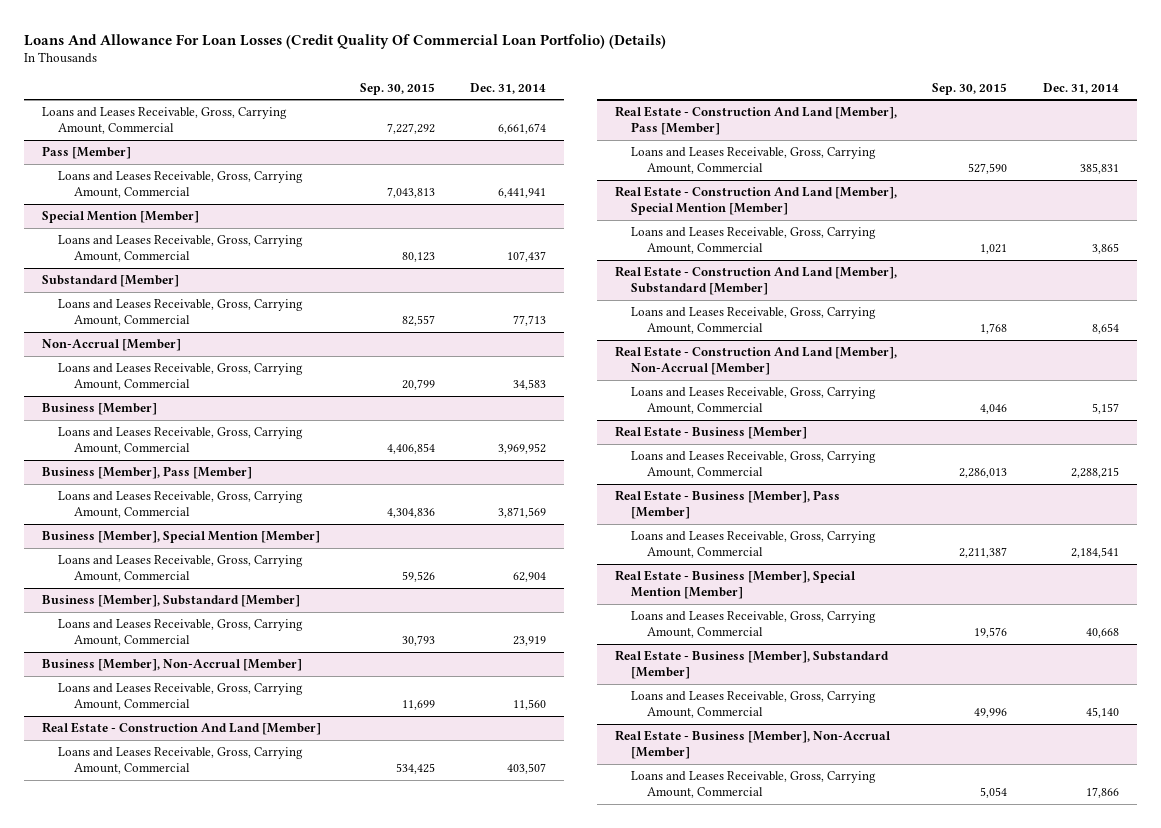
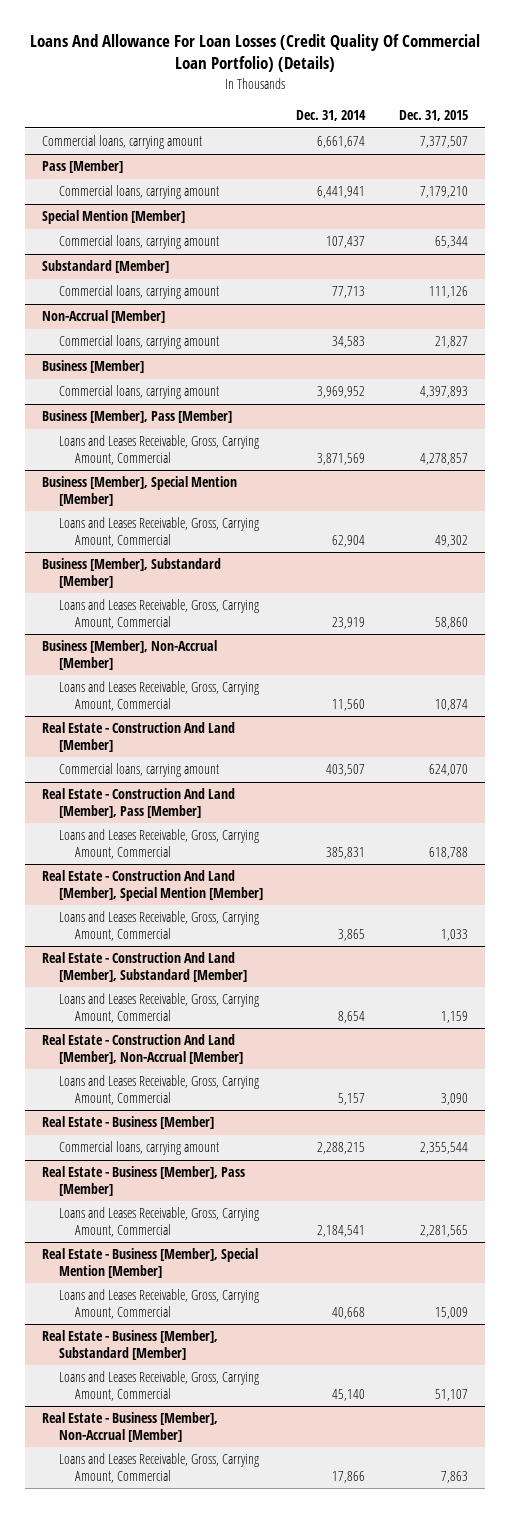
- | Sep. 30, 2015 | Dec. 31, 2014
+ | Dec. 31, 2014 | Dec. 31, 2015
- Loans and Leases Receivable, Gross, Carrying Amount, Commercial | 7,227,292 | 6,661,674
+ Commercial loans, carrying amount | 6,661,674 | 7,377,507
@ Pass [Member]
- Loans and Leases Receivable, Gross, Carrying Amount, Commercial | 7,043,813 | 6,441,941
+ Commercial loans, carrying amount | 6,441,941 | 7,179,210
@ Special Mention [Member]
- Loans and Leases Receivable, Gross, Carrying Amount, Commercial | 80,123 | 107,437
+ Commercial loans, carrying amount | 107,437 | 65,344
@ Substandard [Member]
- Loans and Leases Receivable, Gross, Carrying Amount, Commercial | 82,557 | 77,713
+ Commercial loans, carrying amount | 77,713 | 111,126
@ Non-Accrual [Member]
- Loans and Leases Receivable, Gross, Carrying Amount, Commercial | 20,799 | 34,583
+ Commercial loans, carrying amount | 34,583 | 21,827
@ Business [Member]
- Loans and Leases Receivable, Gross, Carrying Amount, Commercial | 4,406,854 | 3,969,952
+ Commercial loans, carrying amount | 3,969,952 | 4,397,893
@ Real Estate - Construction And Land [Member]
- Loans and Leases Receivable, Gross, Carrying Amount, Commercial | 534,425 | 403,507
+ Commercial loans, carrying amount | 403,507 | 624,070
@ Real Estate - Business [Member]
- Loans and Leases Receivable, Gross, Carrying Amount, Commercial | 2,286,013 | 2,288,215
+ Commercial loans, carrying amount | 2,288,215 | 2,355,544

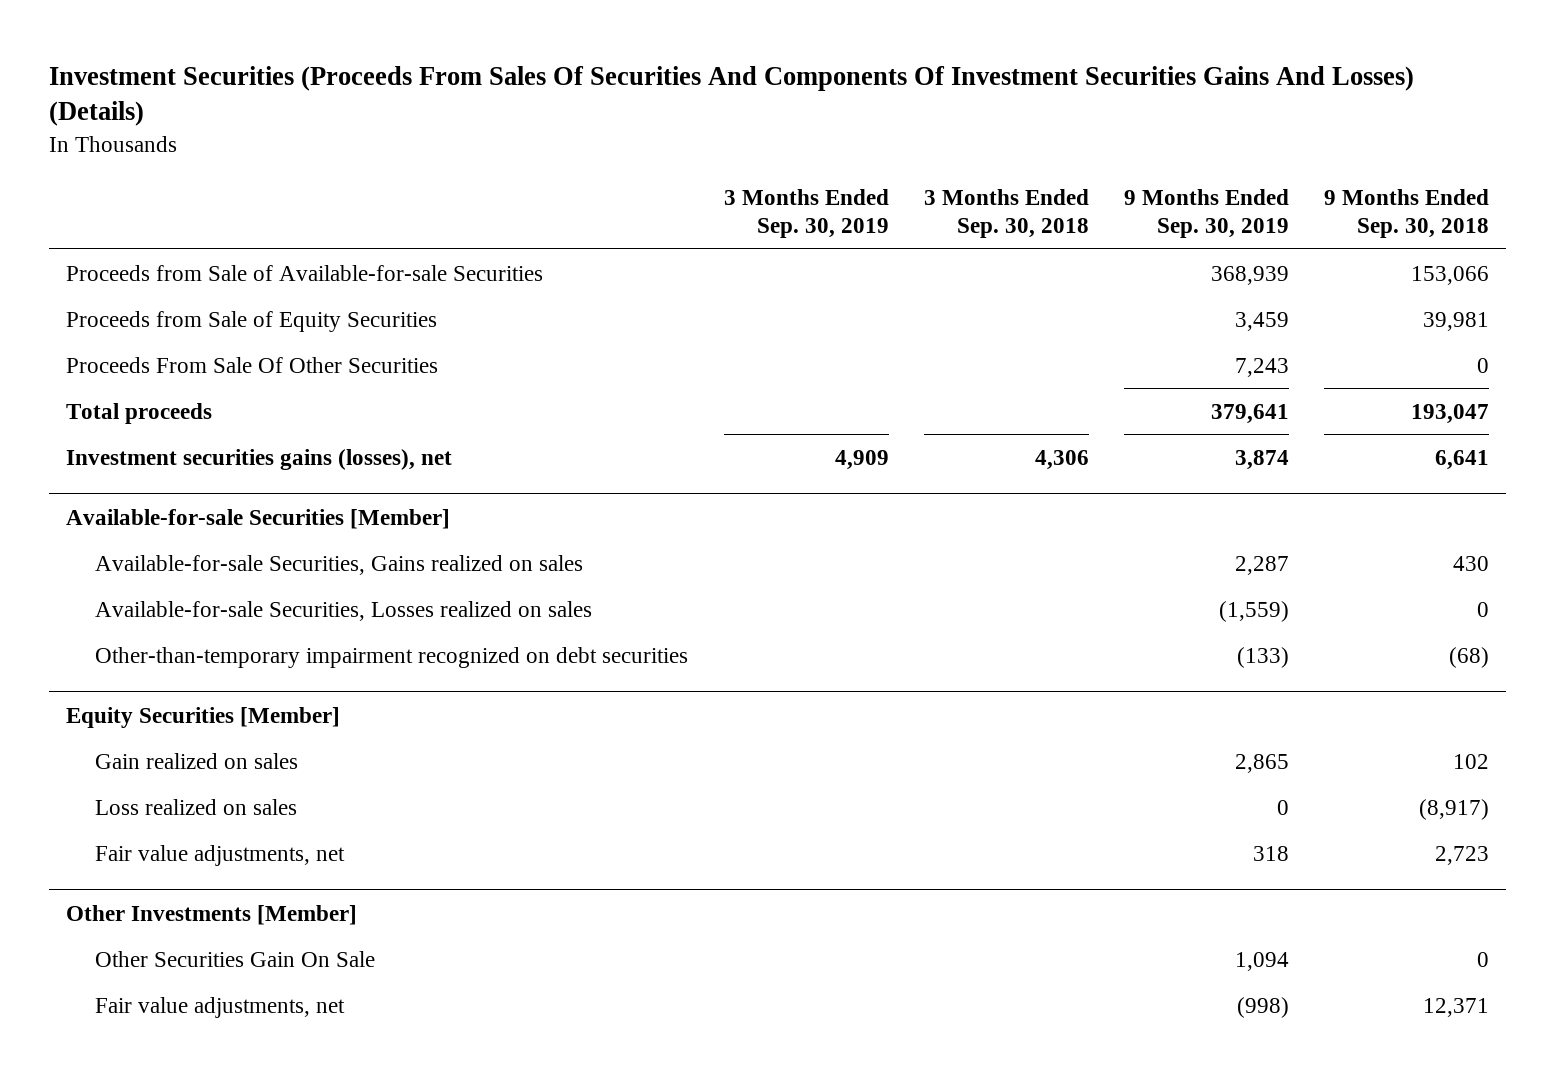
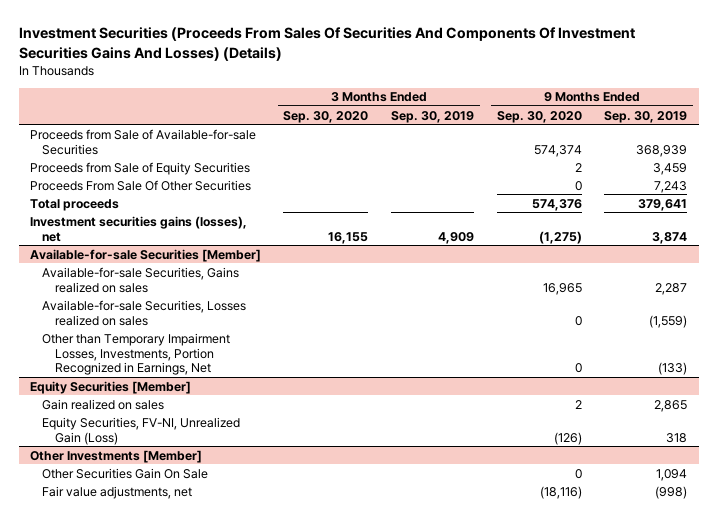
- | 3 Months Ended Sep. 30, 2019 | 3 Months Ended Sep. 30, 2018 | 9 Months Ended Sep. 30, 2019 | 9 Months Ended Sep. 30, 2018
+ | 3 Months Ended Sep. 30, 2020 | 3 Months Ended Sep. 30, 2019 | 9 Months Ended Sep. 30, 2020 | 9 Months Ended Sep. 30, 2019
@ Available-for-sale Securities [Member]
- Other-than-temporary impairment recognized on debt securities | | | (133) | (68)
+ Other than Temporary Impairment Losses, Investments, Portion Recognized in Earnings, Net | | | 0 | (133)
@ Equity Securities [Member]
- Loss realized on sales | | | 0 | (8,917)
- Fair value adjustments, net | | | 318 | 2,723
+ Equity Securities, FV-NI, Unrealized Gain (Loss) | | | (126) | 318

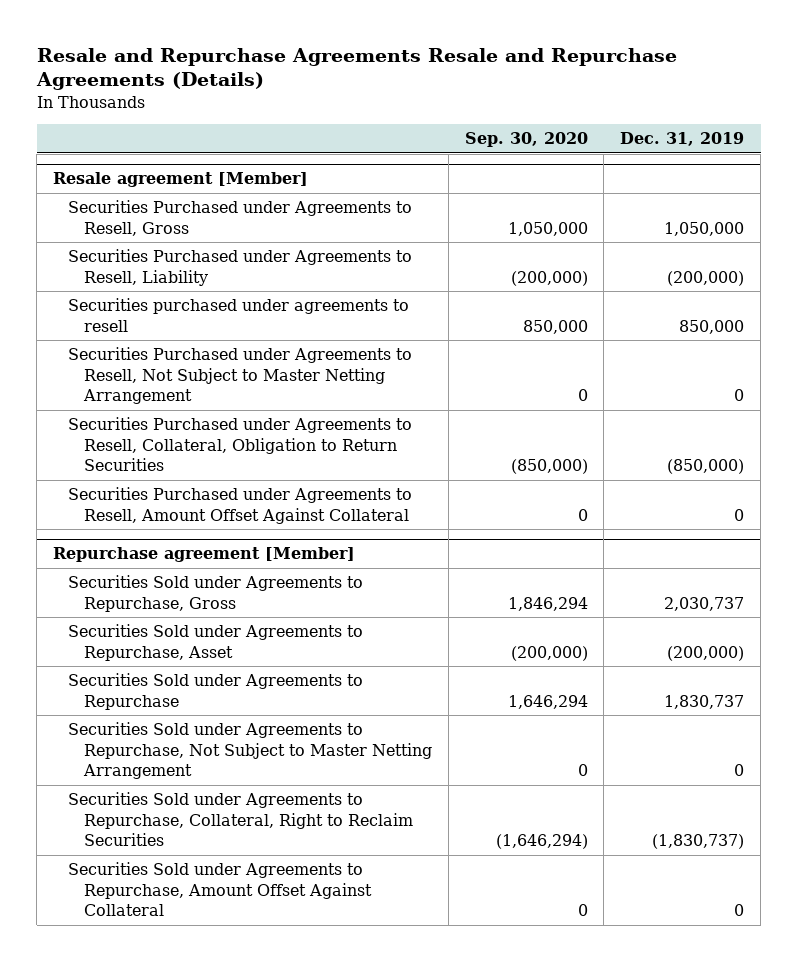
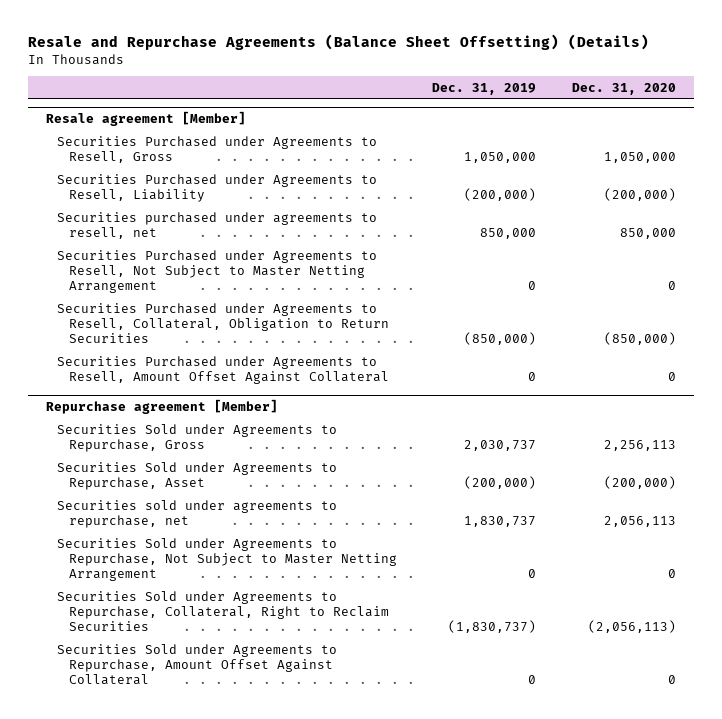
- Resale and Repurchase Agreements Resale and Repurchase Agreements (Details)
+ Resale and Repurchase Agreements (Balance Sheet Offsetting) (Details)
- | Sep. 30, 2020 | Dec. 31, 2019
+ | Dec. 31, 2019 | Dec. 31, 2020
@ Resale agreement [Member]
- Securities purchased under agreements to resell | 850,000 | 850,000
+ Securities purchased under agreements to resell, net | 850,000 | 850,000
@ Repurchase agreement [Member]
- Securities Sold under Agreements to Repurchase | 1,646,294 | 1,830,737
+ Securities sold under agreements to repurchase, net | 1,830,737 | 2,056,113

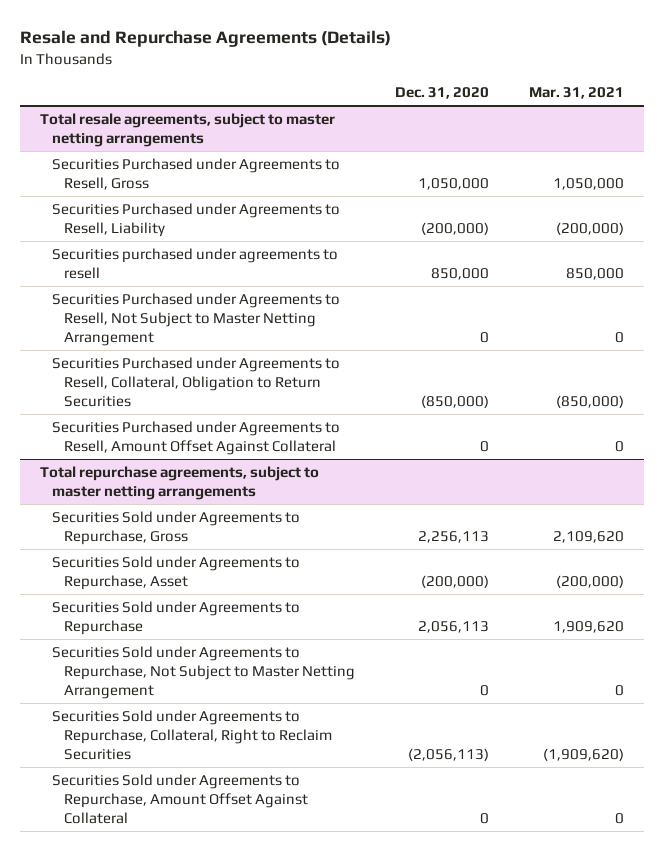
- Resale and Repurchase Agreements (Balance Sheet Offsetting) (Details)
+ Resale and Repurchase Agreements (Details)
- | Dec. 31, 2019 | Dec. 31, 2020
+ | Dec. 31, 2020 | Mar. 31, 2021
- Resale agreement [Member]
+ Total resale agreements, subject to master netting arrangements
- Securities purchased under agreements to resell, net | 850,000 | 850,000
+ Securities purchased under agreements to resell | 850,000 | 850,000
- Repurchase agreement [Member]
+ Total repurchase agreements, subject to master netting arrangements
- Securities sold under agreements to repurchase, net | 1,830,737 | 2,056,113
+ Securities Sold under Agreements to Repurchase | 2,056,113 | 1,909,620

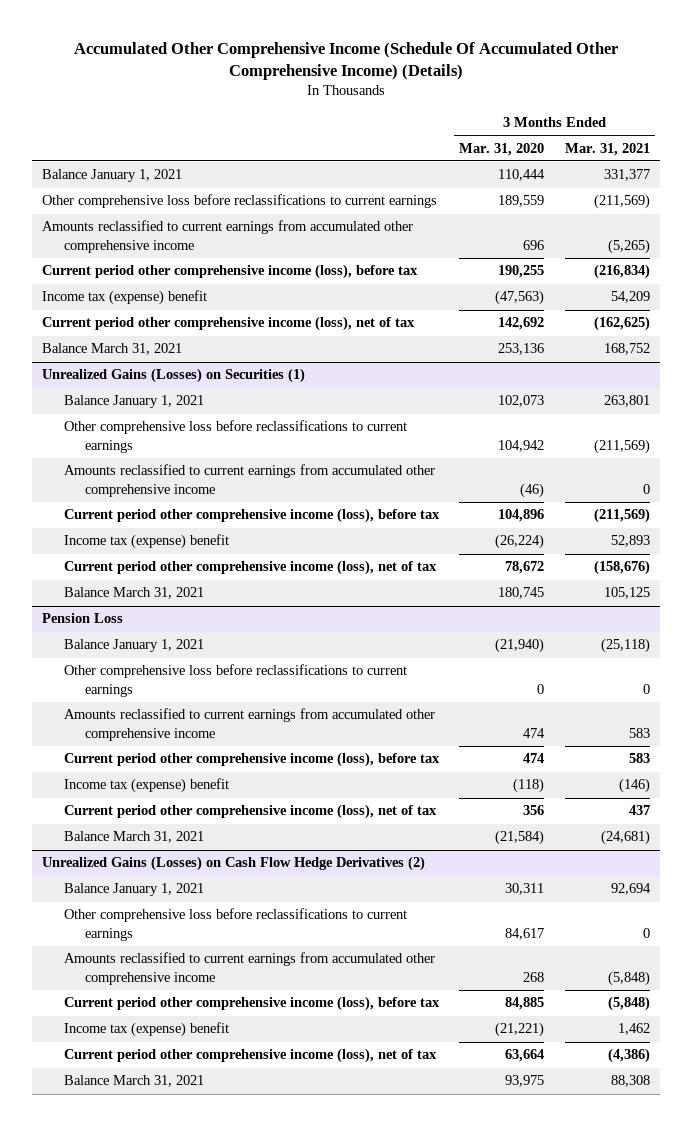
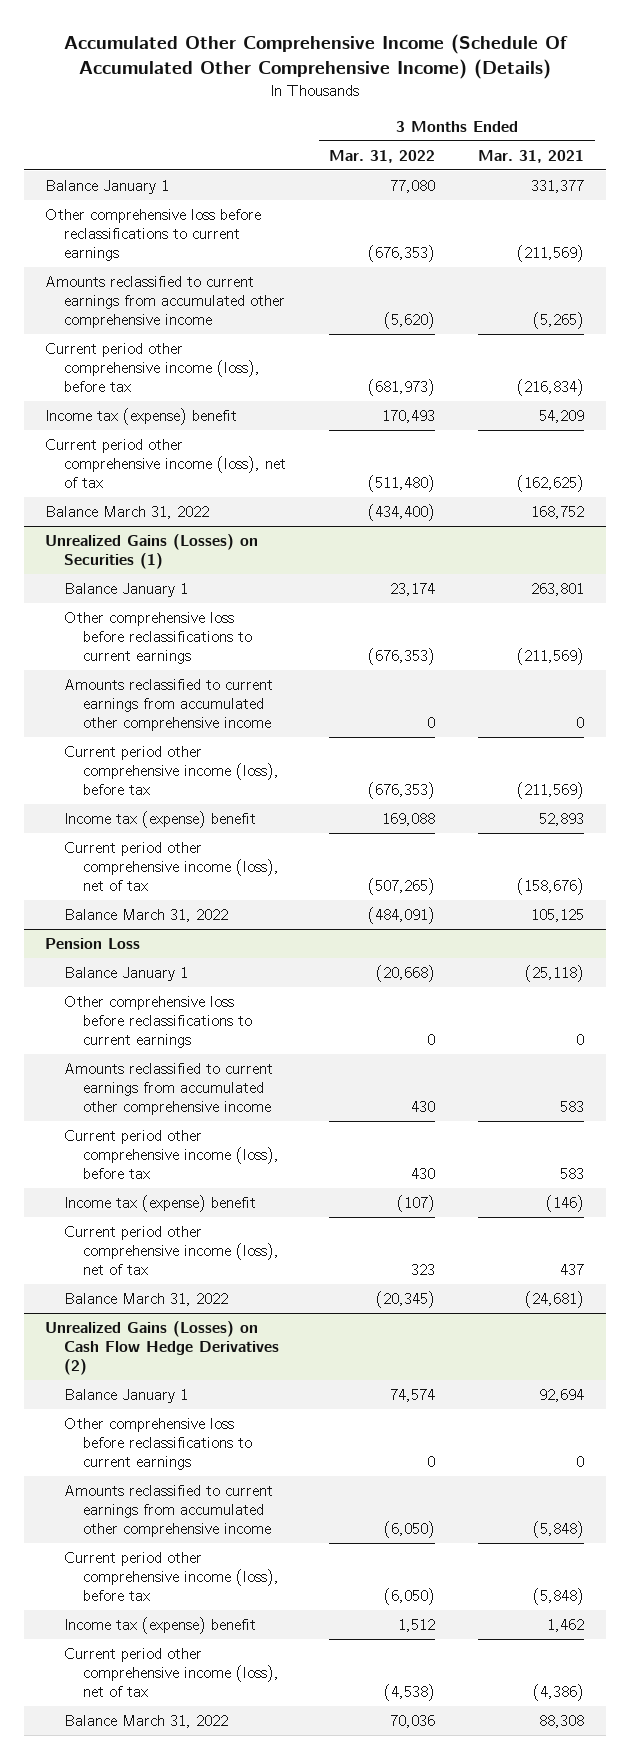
- | 3 Months Ended Mar. 31, 2020 | 3 Months Ended Mar. 31, 2021
+ | 3 Months Ended Mar. 31, 2022 | 3 Months Ended Mar. 31, 2021
- Balance January 1, 2021 | 110,444 | 331,377
+ Balance January 1 | 77,080 | 331,377
- Balance March 31, 2021 | 253,136 | 168,752
+ Balance March 31, 2022 | (434,400) | 168,752
@ Unrealized Gains (Losses) on Securities (1)
- Balance January 1, 2021 | 102,073 | 263,801
+ Balance January 1 | 23,174 | 263,801
- Balance March 31, 2021 | 180,745 | 105,125
+ Balance March 31, 2022 | (484,091) | 105,125
@ Pension Loss
- Balance January 1, 2021 | (21,940) | (25,118)
+ Balance January 1 | (20,668) | (25,118)
- Balance March 31, 2021 | (21,584) | (24,681)
+ Balance March 31, 2022 | (20,345) | (24,681)
@ Unrealized Gains (Losses) on Cash Flow Hedge Derivatives (2)
- Balance January 1, 2021 | 30,311 | 92,694
+ Balance January 1 | 74,574 | 92,694
- Balance March 31, 2021 | 93,975 | 88,308
+ Balance March 31, 2022 | 70,036 | 88,308

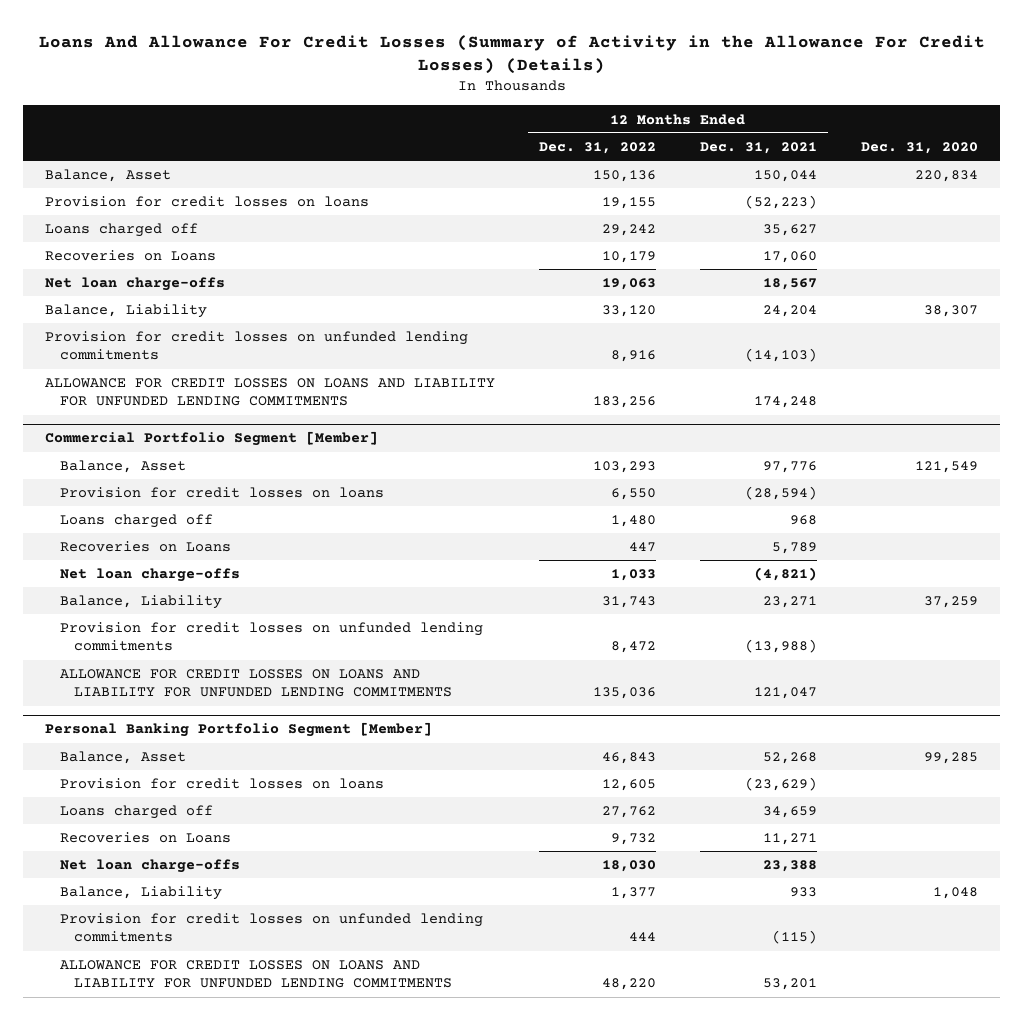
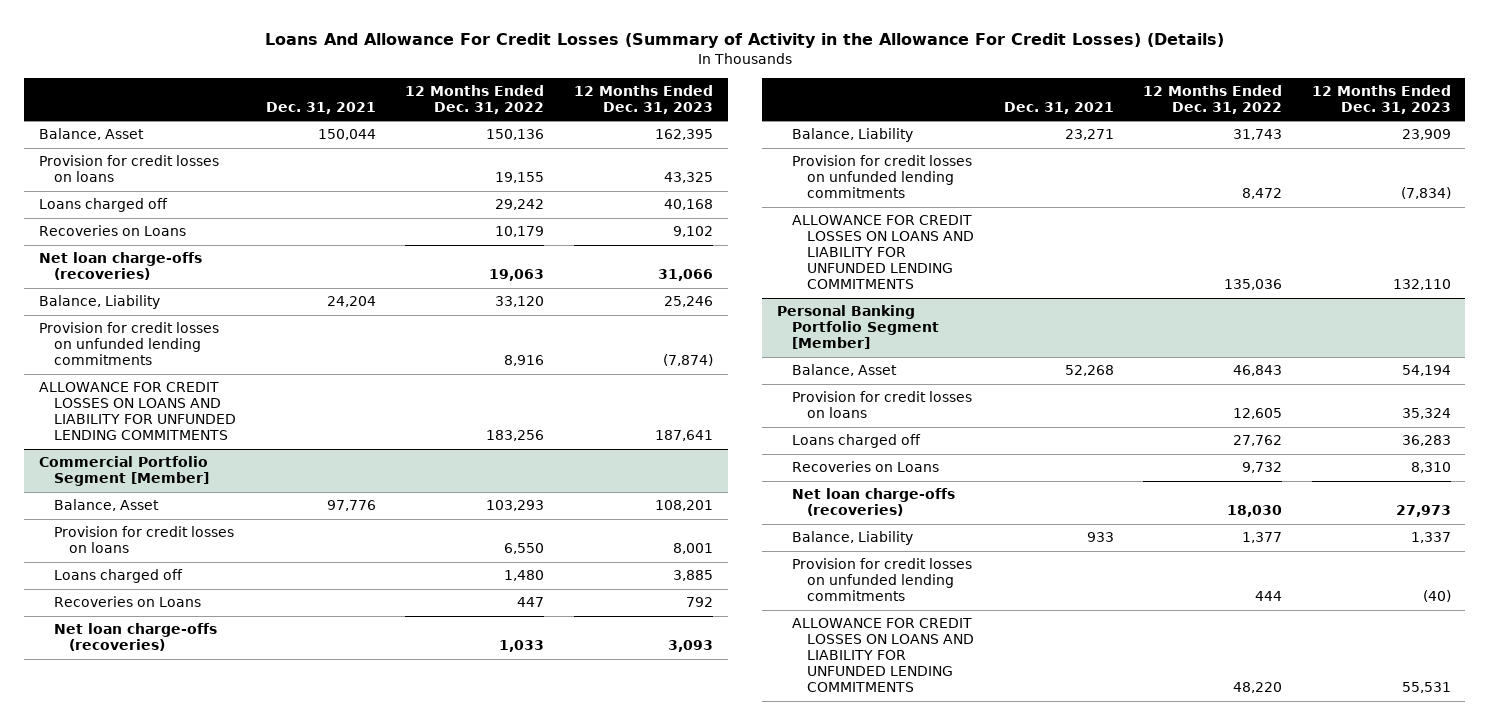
- | 12 Months Ended Dec. 31, 2022 | 12 Months Ended Dec. 31, 2021 | Dec. 31, 2020
+ | Dec. 31, 2021 | 12 Months Ended Dec. 31, 2022 | 12 Months Ended Dec. 31, 2023
- Net loan charge-offs | 19,063 | 18,567 |
+ Net loan charge-offs (recoveries) | | 19,063 | 31,066
@ Commercial Portfolio Segment [Member]
- Net loan charge-offs | 1,033 | (4,821) |
+ Net loan charge-offs (recoveries) | | 1,033 | 3,093
@ Personal Banking Portfolio Segment [Member]
- Net loan charge-offs | 18,030 | 23,388 |
+ Net loan charge-offs (recoveries) | | 18,030 | 27,973

